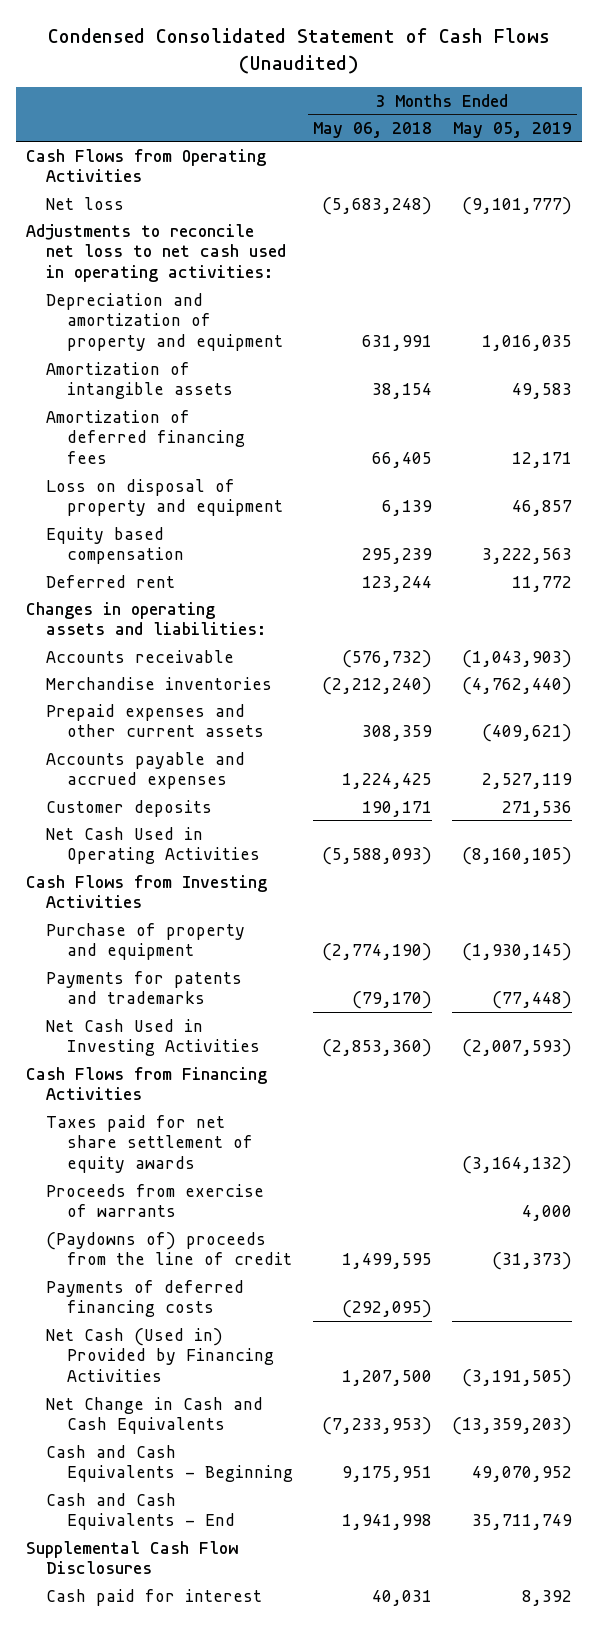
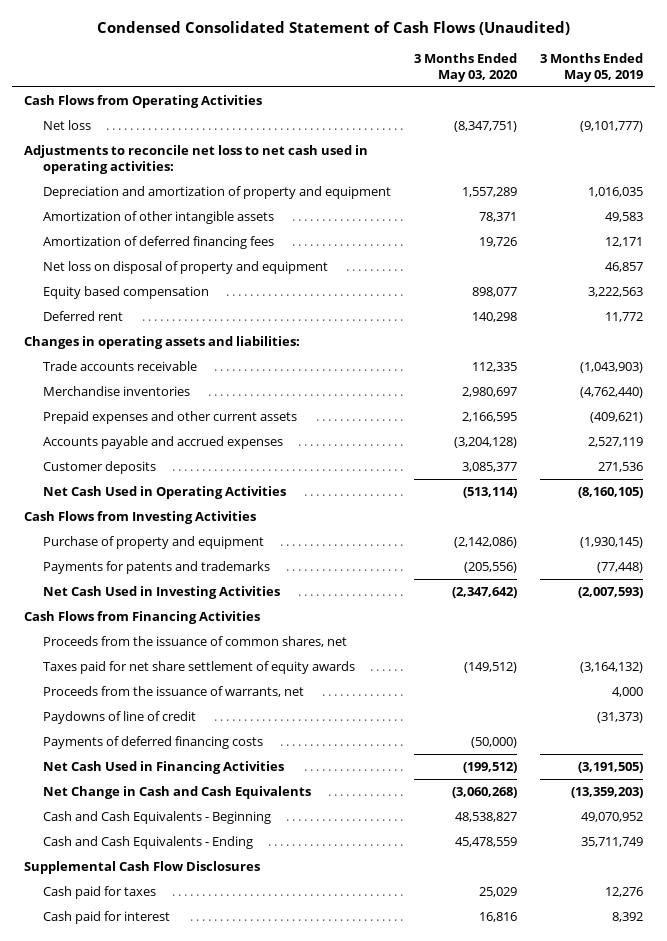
- | 3 Months Ended May 06, 2018 | 3 Months Ended May 05, 2019
+ | 3 Months Ended May 03, 2020 | 3 Months Ended May 05, 2019
- Amortization of intangible assets | 38,154 | 49,583
+ Amortization of other intangible assets | 78,371 | 49,583
- Loss on disposal of property and equipment | 6,139 | 46,857
+ Net loss on disposal of property and equipment | | 46,857
- Accounts receivable | (576,732) | (1,043,903)
+ Trade accounts receivable | 112,335 | (1,043,903)
+ Proceeds from the issuance of common shares, net
- Proceeds from exercise of warrants | | 4,000
- (Paydowns of) proceeds from the line of credit | 1,499,595 | (31,373)
+ Proceeds from the issuance of warrants, net | | 4,000
+ Paydowns of line of credit | | (31,373)
- Net Cash (Used in) Provided by Financing Activities | 1,207,500 | (3,191,505)
+ Net Cash Used in Financing Activities | (199,512) | (3,191,505)
- Cash and Cash Equivalents - End | 1,941,998 | 35,711,749
+ Cash and Cash Equivalents - Ending | 45,478,559 | 35,711,749
+ Cash paid for taxes | 25,029 | 12,276

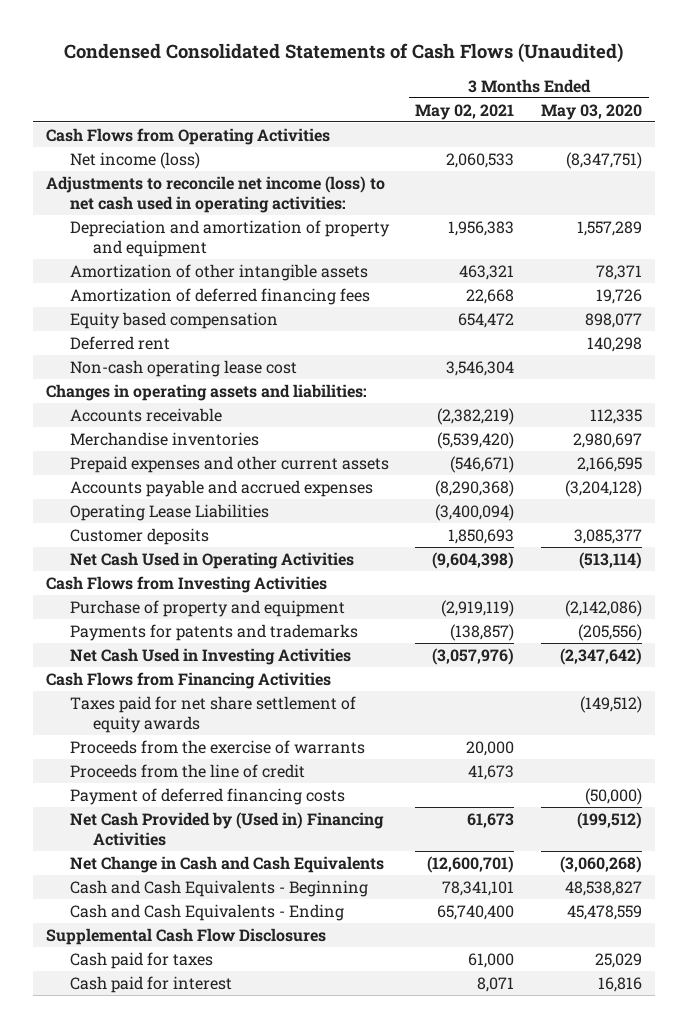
- Condensed Consolidated Statement of Cash Flows (Unaudited)
+ Condensed Consolidated Statements of Cash Flows (Unaudited)
- | 3 Months Ended May 03, 2020 | 3 Months Ended May 05, 2019
+ | 3 Months Ended May 02, 2021 | 3 Months Ended May 03, 2020
- Net loss | (8,347,751) | (9,101,777)
- Adjustments to reconcile net loss to net cash used in operating activities:
+ Net income (loss) | 2,060,533 | (8,347,751)
+ Adjustments to reconcile net income (loss) to net cash used in operating activities:
- Net loss on disposal of property and equipment | | 46,857
+ Non-cash operating lease cost | 3,546,304 |
- Trade accounts receivable | 112,335 | (1,043,903)
+ Accounts receivable | (2,382,219) | 112,335
+ Operating Lease Liabilities | (3,400,094) |
- Proceeds from the issuance of common shares, net
- Proceeds from the issuance of warrants, net | | 4,000
- Paydowns of line of credit | | (31,373)
- Payments of deferred financing costs | (50,000) |
- Net Cash Used in Financing Activities | (199,512) | (3,191,505)
+ Proceeds from the exercise of warrants | 20,000 |
+ Proceeds from the line of credit | 41,673 |
+ Payment of deferred financing costs | | (50,000)
+ Net Cash Provided by (Used in) Financing Activities | 61,673 | (199,512)

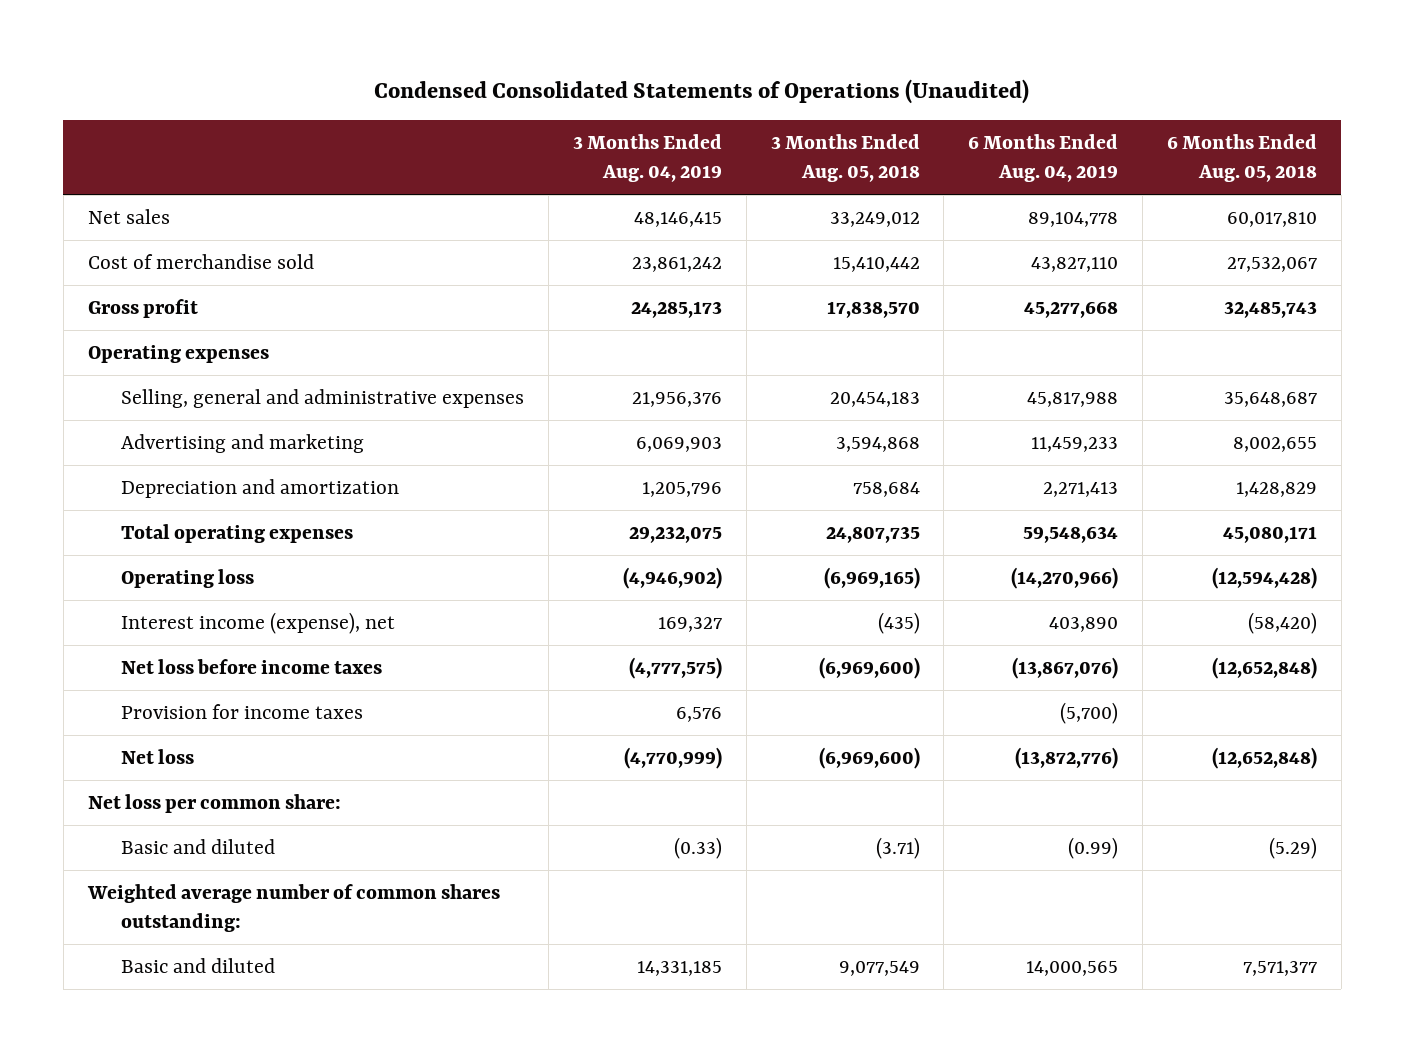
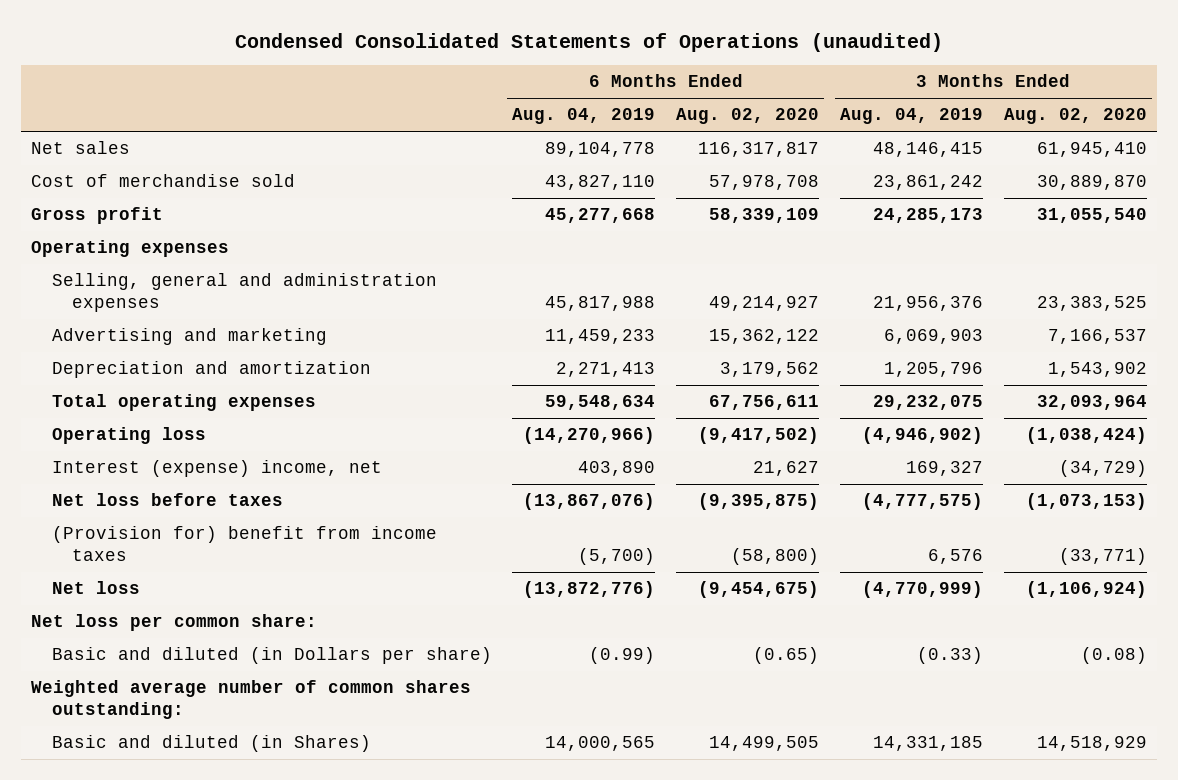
- Condensed Consolidated Statements of Operations (Unaudited)
+ Condensed Consolidated Statements of Operations (unaudited)
- | 3 Months Ended Aug. 04, 2019 | 3 Months Ended Aug. 05, 2018 | 6 Months Ended Aug. 04, 2019 | 6 Months Ended Aug. 05, 2018
+ | 6 Months Ended Aug. 04, 2019 | 6 Months Ended Aug. 02, 2020 | 3 Months Ended Aug. 04, 2019 | 3 Months Ended Aug. 02, 2020
- Selling, general and administrative expenses | 21,956,376 | 20,454,183 | 45,817,988 | 35,648,687
+ Selling, general and administration expenses | 45,817,988 | 49,214,927 | 21,956,376 | 23,383,525
- Interest income (expense), net | 169,327 | (435) | 403,890 | (58,420)
- Net loss before income taxes | (4,777,575) | (6,969,600) | (13,867,076) | (12,652,848)
- Provision for income taxes | 6,576 | | (5,700) |
+ Interest (expense) income, net | 403,890 | 21,627 | 169,327 | (34,729)
+ Net loss before taxes | (13,867,076) | (9,395,875) | (4,777,575) | (1,073,153)
+ (Provision for) benefit from income taxes | (5,700) | (58,800) | 6,576 | (33,771)
- Basic and diluted | (0.33) | (3.71) | (0.99) | (5.29)
+ Basic and diluted (in Dollars per share) | (0.99) | (0.65) | (0.33) | (0.08)
- Basic and diluted | 14,331,185 | 9,077,549 | 14,000,565 | 7,571,377
+ Basic and diluted (in Shares) | 14,000,565 | 14,499,505 | 14,331,185 | 14,518,929

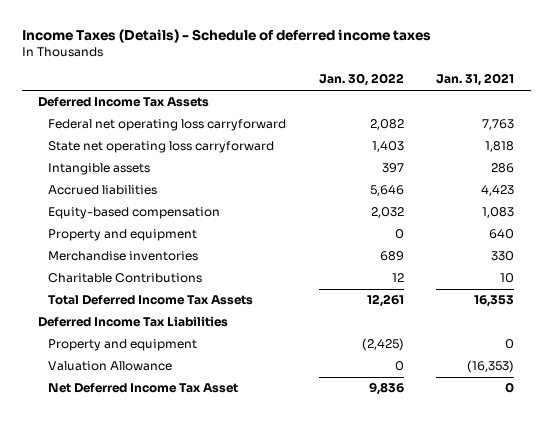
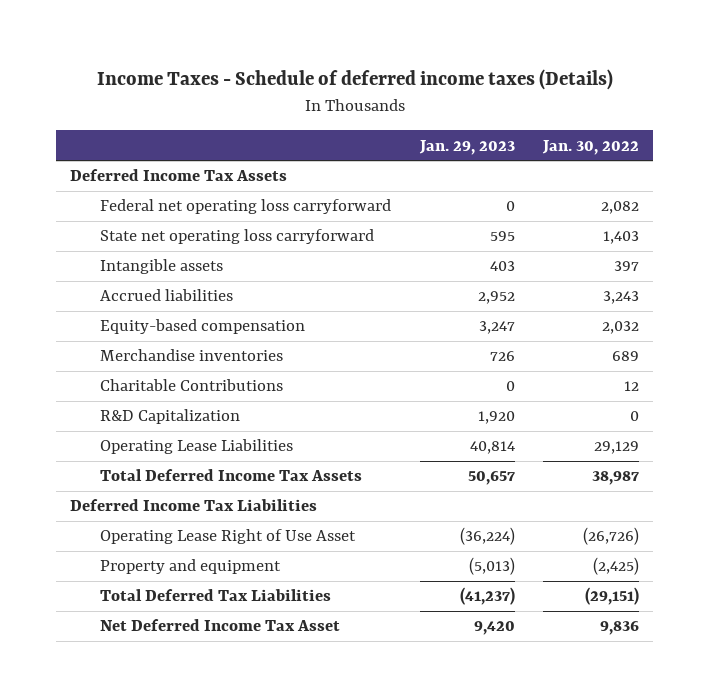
- Income Taxes (Details) - Schedule of deferred income taxes
+ Income Taxes - Schedule of deferred income taxes (Details)
- | Jan. 30, 2022 | Jan. 31, 2021
+ | Jan. 29, 2023 | Jan. 30, 2022
- Accrued liabilities | 5,646 | 4,423
+ Accrued liabilities | 2,952 | 3,243
- Property and equipment | 0 | 640
- Total Deferred Income Tax Assets | 12,261 | 16,353
+ R&D Capitalization | 1,920 | 0
+ Operating Lease Liabilities | 40,814 | 29,129
+ Total Deferred Income Tax Assets | 50,657 | 38,987
+ Operating Lease Right of Use Asset | (36,224) | (26,726)
- Valuation Allowance | 0 | (16,353)
+ Total Deferred Tax Liabilities | (41,237) | (29,151)

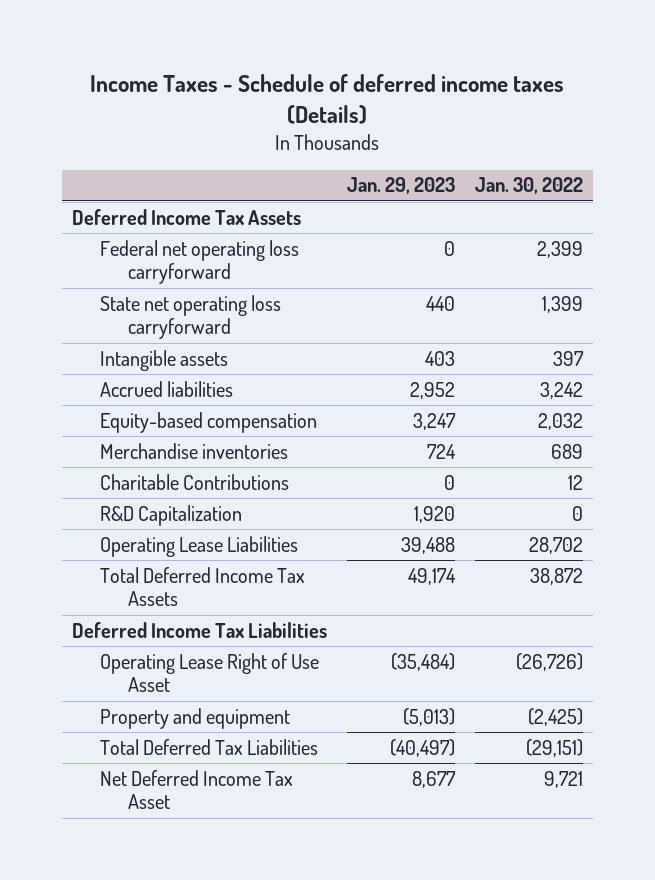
- Federal net operating loss carryforward | 0 | 2,082
- State net operating loss carryforward | 595 | 1,403
+ Federal net operating loss carryforward | 0 | 2,399
+ State net operating loss carryforward | 440 | 1,399
- Accrued liabilities | 2,952 | 3,243
+ Accrued liabilities | 2,952 | 3,242
- Merchandise inventories | 726 | 689
+ Merchandise inventories | 724 | 689
- Operating Lease Liabilities | 40,814 | 29,129
- Total Deferred Income Tax Assets | 50,657 | 38,987
+ Operating Lease Liabilities | 39,488 | 28,702
+ Total Deferred Income Tax Assets | 49,174 | 38,872
- Operating Lease Right of Use Asset | (36,224) | (26,726)
+ Operating Lease Right of Use Asset | (35,484) | (26,726)
- Total Deferred Tax Liabilities | (41,237) | (29,151)
- Net Deferred Income Tax Asset | 9,420 | 9,836
+ Total Deferred Tax Liabilities | (40,497) | (29,151)
+ Net Deferred Income Tax Asset | 8,677 | 9,721

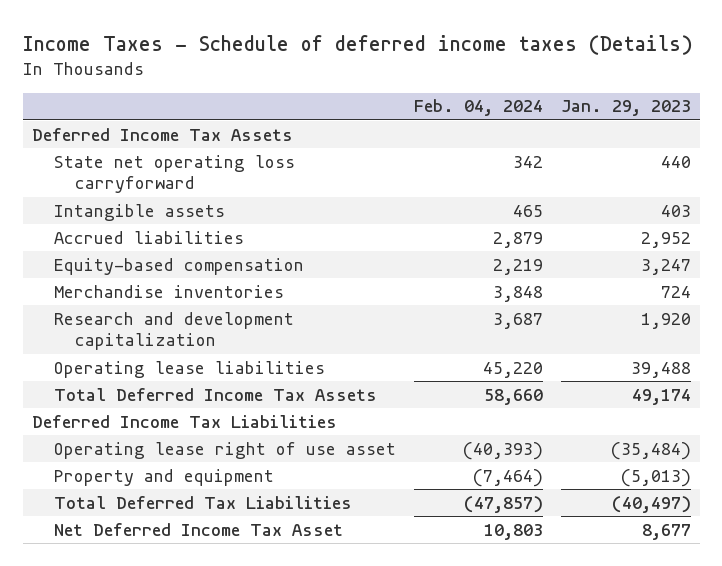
- | Jan. 29, 2023 | Jan. 30, 2022
+ | Feb. 04, 2024 | Jan. 29, 2023
- Federal net operating loss carryforward | 0 | 2,399
- Charitable Contributions | 0 | 12
- R&D Capitalization | 1,920 | 0
- Operating Lease Liabilities | 39,488 | 28,702
+ Research and development capitalization | 3,687 | 1,920
+ Operating lease liabilities | 45,220 | 39,488
- Operating Lease Right of Use Asset | (35,484) | (26,726)
+ Operating lease right of use asset | (40,393) | (35,484)

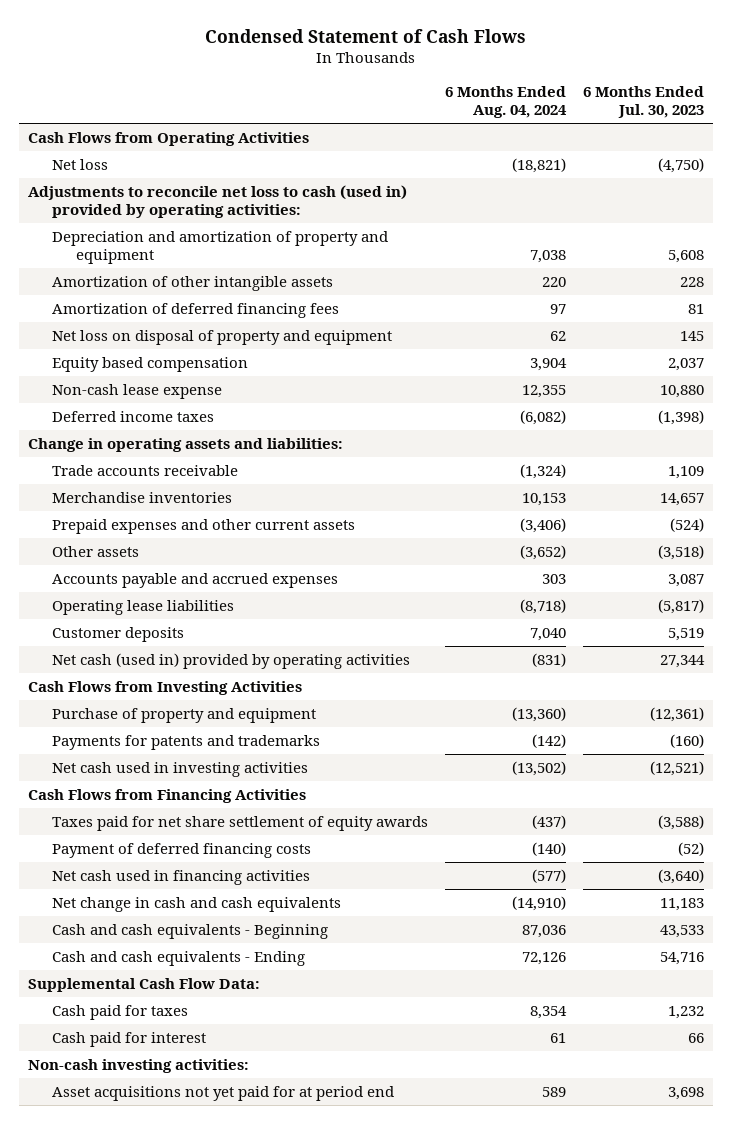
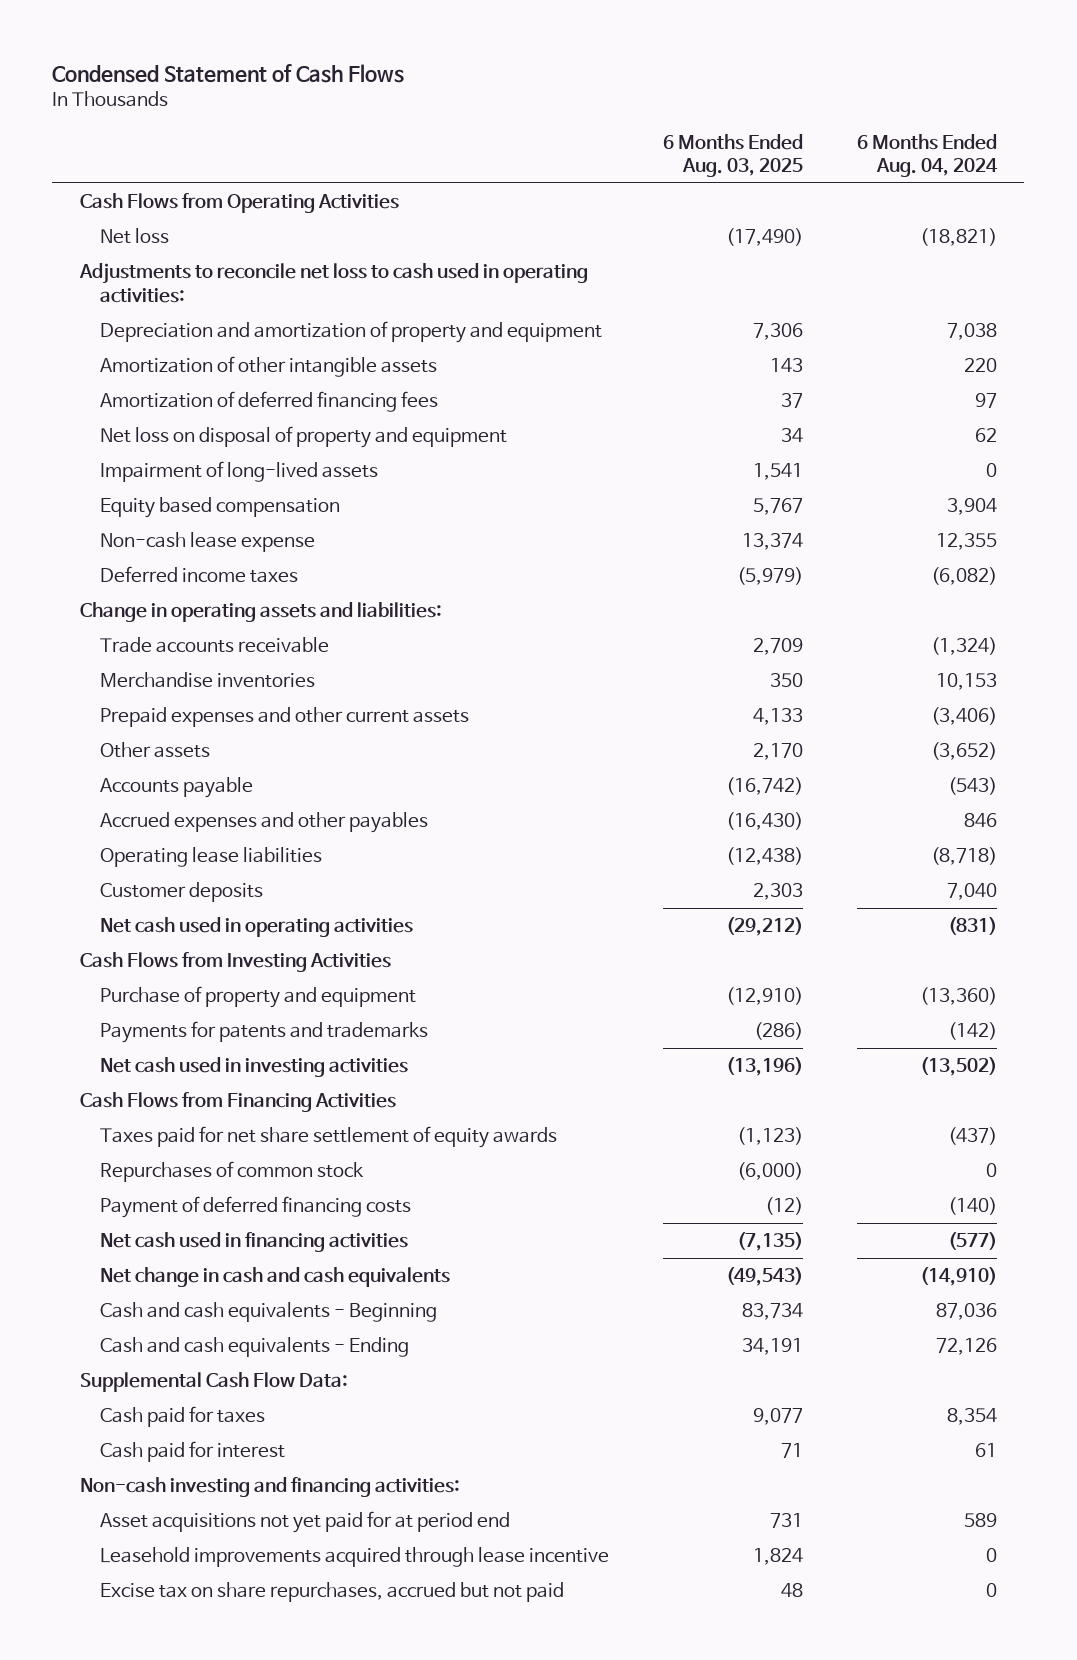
- | 6 Months Ended Aug. 04, 2024 | 6 Months Ended Jul. 30, 2023
+ | 6 Months Ended Aug. 03, 2025 | 6 Months Ended Aug. 04, 2024
- Adjustments to reconcile net loss to cash (used in) provided by operating activities:
+ Adjustments to reconcile net loss to cash used in operating activities:
+ Impairment of long-lived assets | 1,541 | 0
- Accounts payable and accrued expenses | 303 | 3,087
+ Accounts payable | (16,742) | (543)
+ Accrued expenses and other payables | (16,430) | 846
- Net cash (used in) provided by operating activities | (831) | 27,344
+ Net cash used in operating activities | (29,212) | (831)
+ Repurchases of common stock | (6,000) | 0
- Non-cash investing activities:
+ Non-cash investing and financing activities:
+ Leasehold improvements acquired through lease incentive | 1,824 | 0
+ Excise tax on share repurchases, accrued but not paid | 48 | 0

